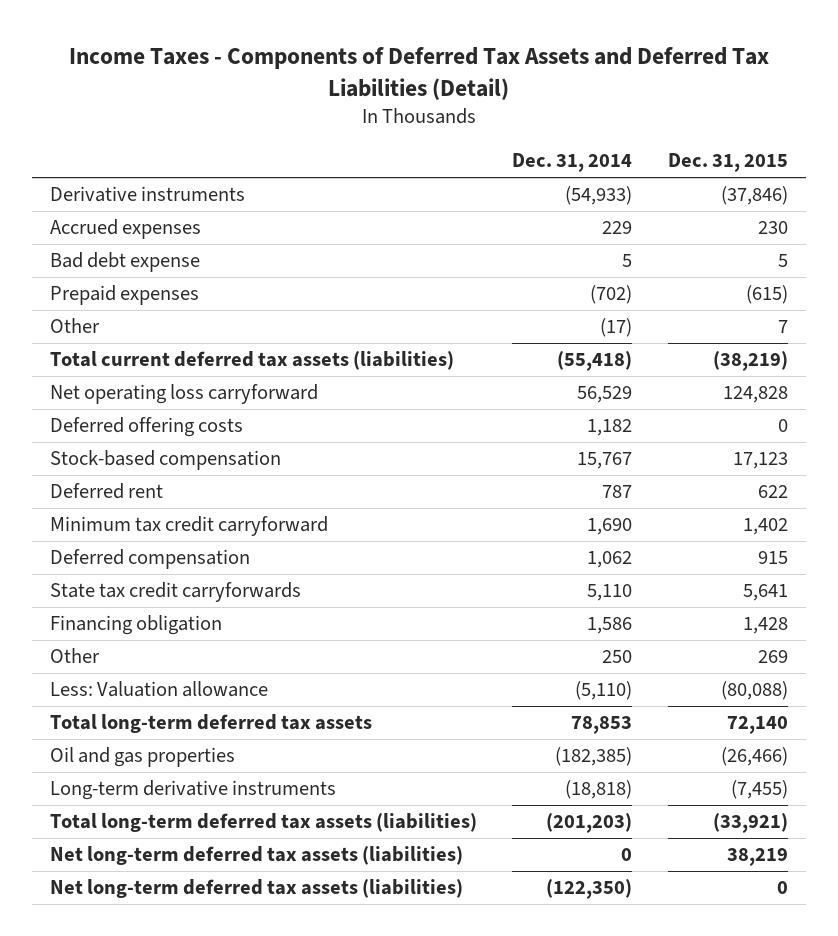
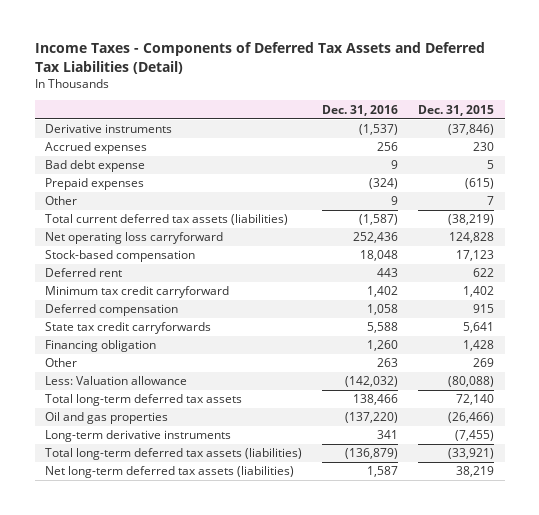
- | Dec. 31, 2014 | Dec. 31, 2015
+ | Dec. 31, 2016 | Dec. 31, 2015
- Deferred offering costs | 1,182 | 0
- Net long-term deferred tax assets (liabilities) | (122,350) | 0

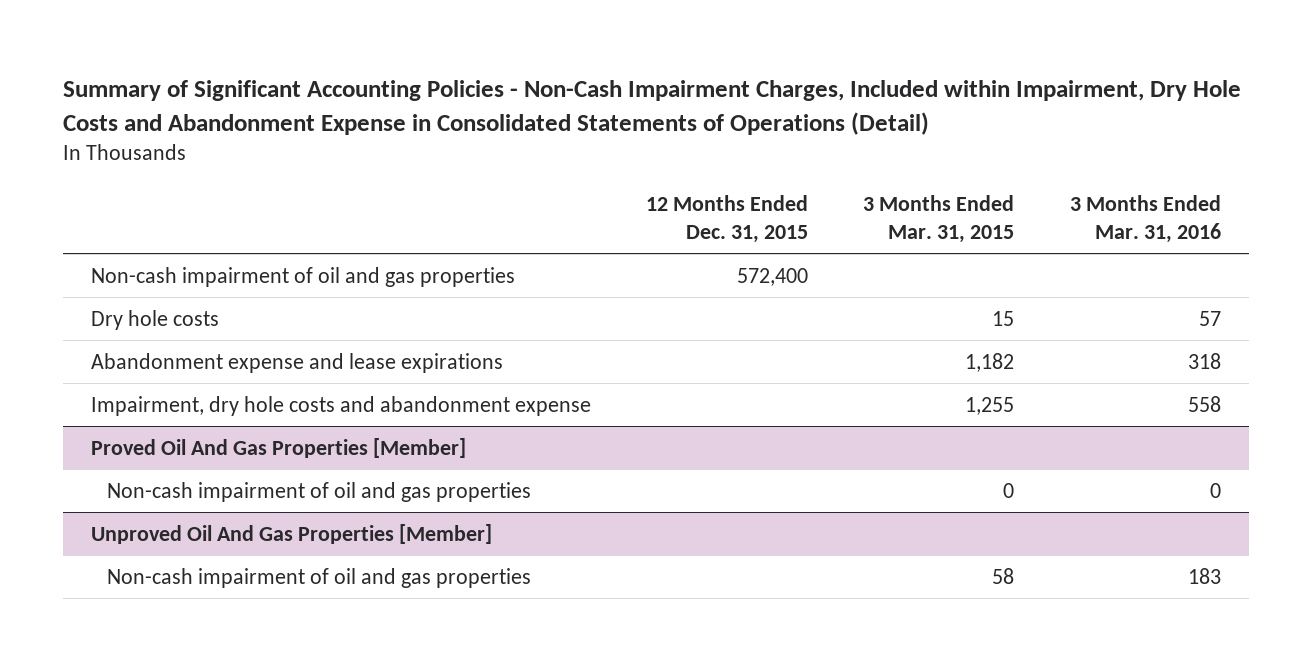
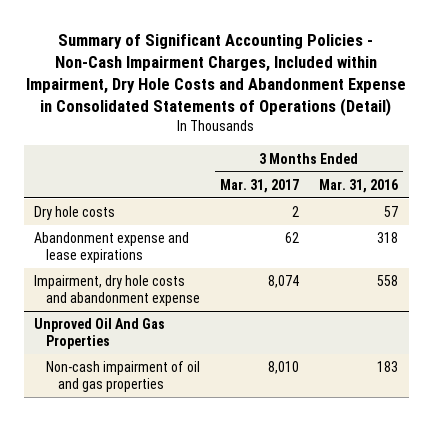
- | 12 Months Ended Dec. 31, 2015 | 3 Months Ended Mar. 31, 2015 | 3 Months Ended Mar. 31, 2016
+ | 3 Months Ended Mar. 31, 2017 | 3 Months Ended Mar. 31, 2016
- Non-cash impairment of oil and gas properties | 572,400 | |
- Proved Oil And Gas Properties [Member]
- Non-cash impairment of oil and gas properties | | 0 | 0
- Unproved Oil And Gas Properties [Member]
+ Unproved Oil And Gas Properties

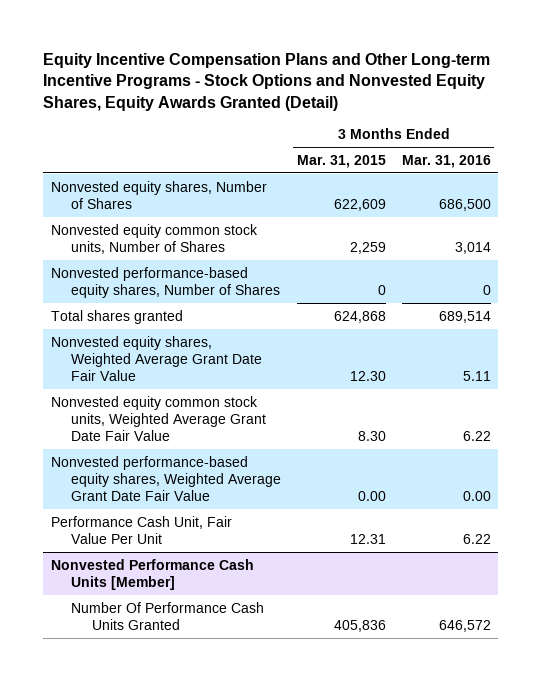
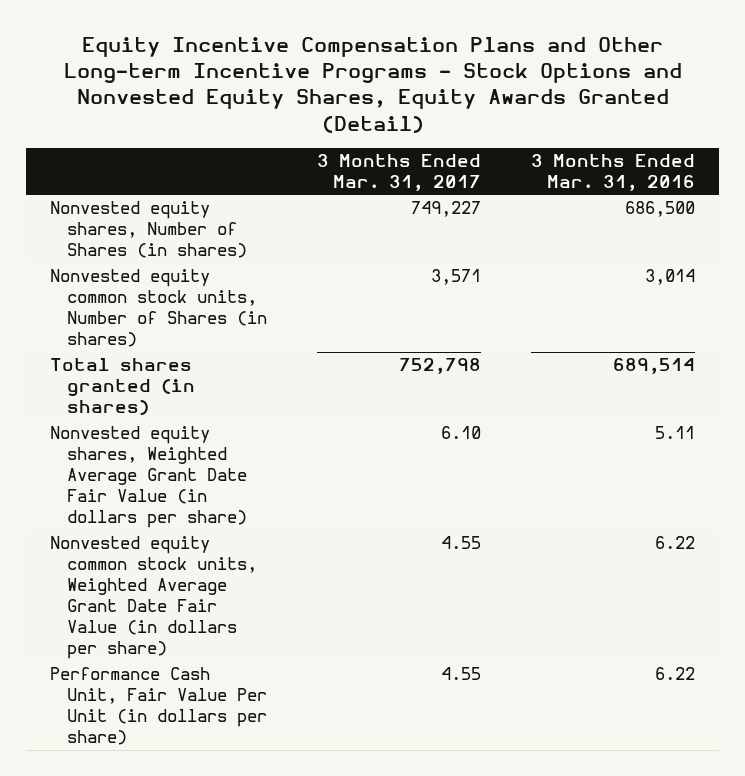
- | 3 Months Ended Mar. 31, 2015 | 3 Months Ended Mar. 31, 2016
+ | 3 Months Ended Mar. 31, 2017 | 3 Months Ended Mar. 31, 2016
- Nonvested equity shares, Number of Shares | 622,609 | 686,500
- Nonvested equity common stock units, Number of Shares | 2,259 | 3,014
- Nonvested performance-based equity shares, Number of Shares | 0 | 0
- Total shares granted | 624,868 | 689,514
- Nonvested equity shares, Weighted Average Grant Date Fair Value | 12.30 | 5.11
- Nonvested equity common stock units, Weighted Average Grant Date Fair Value | 8.30 | 6.22
- Nonvested performance-based equity shares, Weighted Average Grant Date Fair Value | 0.00 | 0.00
- Performance Cash Unit, Fair Value Per Unit | 12.31 | 6.22
- Nonvested Performance Cash Units [Member]
- Number Of Performance Cash Units Granted | 405,836 | 646,572
+ Nonvested equity shares, Number of Shares (in shares) | 749,227 | 686,500
+ Nonvested equity common stock units, Number of Shares (in shares) | 3,571 | 3,014
+ Total shares granted (in shares) | 752,798 | 689,514
+ Nonvested equity shares, Weighted Average Grant Date Fair Value (in dollars per share) | 6.10 | 5.11
+ Nonvested equity common stock units, Weighted Average Grant Date Fair Value (in dollars per share) | 4.55 | 6.22
+ Performance Cash Unit, Fair Value Per Unit (in dollars per share) | 4.55 | 6.22

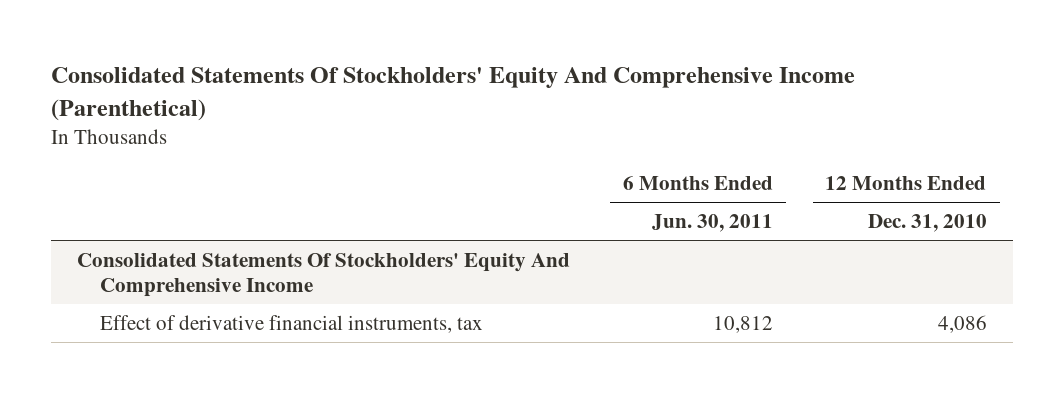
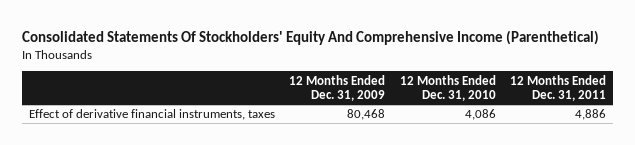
- | 6 Months Ended Jun. 30, 2011 | 12 Months Ended Dec. 31, 2010
+ | 12 Months Ended Dec. 31, 2009 | 12 Months Ended Dec. 31, 2010 | 12 Months Ended Dec. 31, 2011
- Consolidated Statements Of Stockholders' Equity And Comprehensive Income
- Effect of derivative financial instruments, tax | 10,812 | 4,086
+ Effect of derivative financial instruments, taxes | 80,468 | 4,086 | 4,886

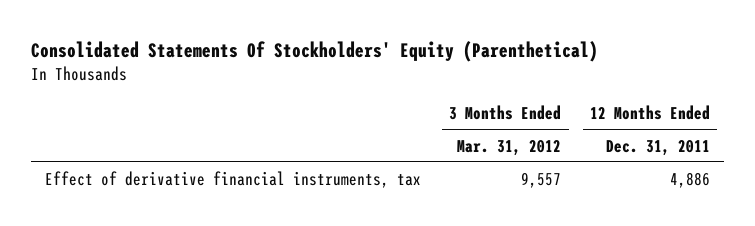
- Consolidated Statements Of Stockholders' Equity And Comprehensive Income (Parenthetical)
+ Consolidated Statements Of Stockholders' Equity (Parenthetical)
- | 12 Months Ended Dec. 31, 2009 | 12 Months Ended Dec. 31, 2010 | 12 Months Ended Dec. 31, 2011
+ | 3 Months Ended Mar. 31, 2012 | 12 Months Ended Dec. 31, 2011
- Effect of derivative financial instruments, taxes | 80,468 | 4,086 | 4,886
+ Effect of derivative financial instruments, tax | 9,557 | 4,886

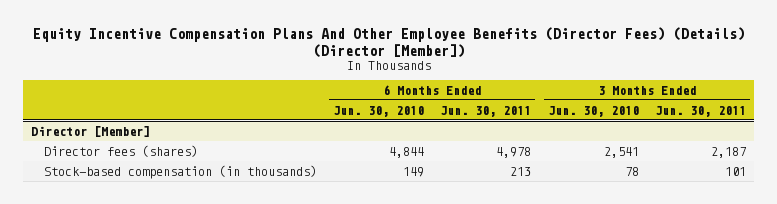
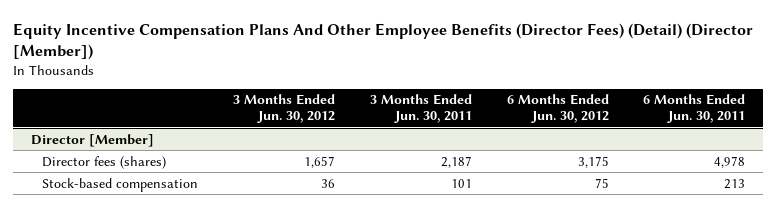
- Equity Incentive Compensation Plans And Other Employee Benefits (Director Fees) (Details) (Director [Member])
+ Equity Incentive Compensation Plans And Other Employee Benefits (Director Fees) (Detail) (Director [Member])
- | 6 Months Ended Jun. 30, 2010 | 6 Months Ended Jun. 30, 2011 | 3 Months Ended Jun. 30, 2010 | 3 Months Ended Jun. 30, 2011
+ | 3 Months Ended Jun. 30, 2012 | 3 Months Ended Jun. 30, 2011 | 6 Months Ended Jun. 30, 2012 | 6 Months Ended Jun. 30, 2011
@ Director [Member]
- Stock-based compensation (in thousands) | 149 | 213 | 78 | 101
+ Stock-based compensation | 36 | 101 | 75 | 213

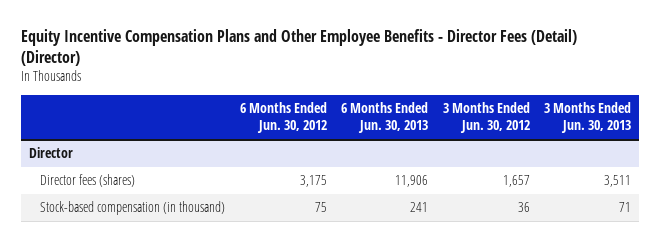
- Equity Incentive Compensation Plans And Other Employee Benefits (Director Fees) (Detail) (Director [Member])
+ Equity Incentive Compensation Plans and Other Employee Benefits - Director Fees (Detail) (Director)
- | 3 Months Ended Jun. 30, 2012 | 3 Months Ended Jun. 30, 2011 | 6 Months Ended Jun. 30, 2012 | 6 Months Ended Jun. 30, 2011
+ | 6 Months Ended Jun. 30, 2012 | 6 Months Ended Jun. 30, 2013 | 3 Months Ended Jun. 30, 2012 | 3 Months Ended Jun. 30, 2013
- Director [Member]
+ Director
- Stock-based compensation | 36 | 101 | 75 | 213
+ Stock-based compensation (in thousand) | 75 | 241 | 36 | 71

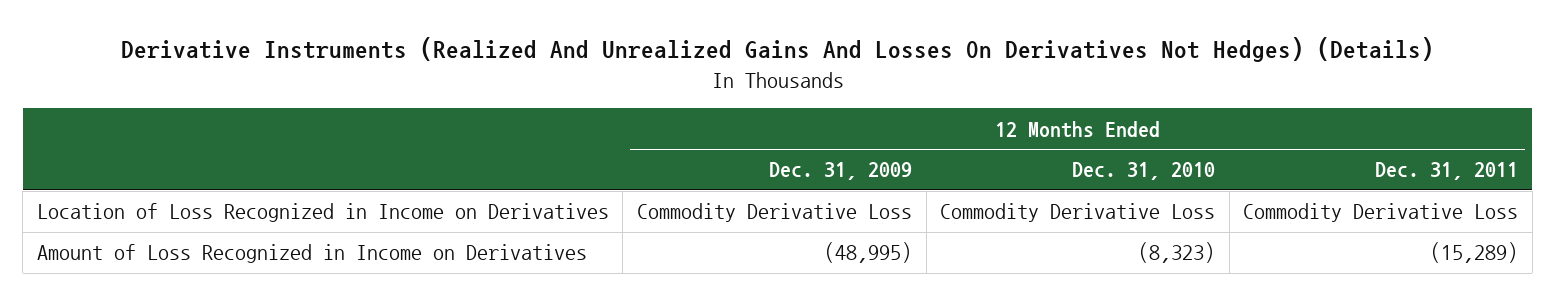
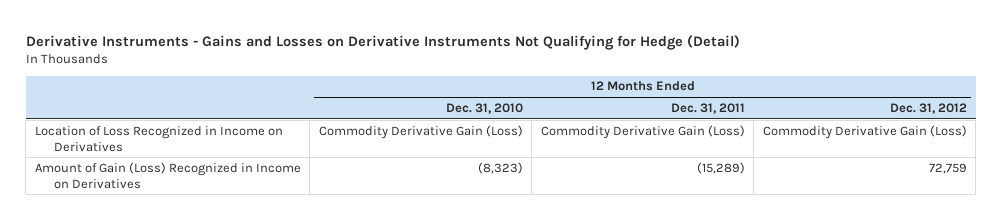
- Derivative Instruments (Realized And Unrealized Gains And Losses On Derivatives Not Hedges) (Details)
+ Derivative Instruments - Gains and Losses on Derivative Instruments Not Qualifying for Hedge (Detail)
- | 12 Months Ended Dec. 31, 2009 | 12 Months Ended Dec. 31, 2010 | 12 Months Ended Dec. 31, 2011
+ | 12 Months Ended Dec. 31, 2010 | 12 Months Ended Dec. 31, 2011 | 12 Months Ended Dec. 31, 2012
- Location of Loss Recognized in Income on Derivatives | Commodity Derivative Loss | Commodity Derivative Loss | Commodity Derivative Loss
- Amount of Loss Recognized in Income on Derivatives | (48,995) | (8,323) | (15,289)
+ Location of Loss Recognized in Income on Derivatives | Commodity Derivative Gain (Loss) | Commodity Derivative Gain (Loss) | Commodity Derivative Gain (Loss)
+ Amount of Gain (Loss) Recognized in Income on Derivatives | (8,323) | (15,289) | 72,759

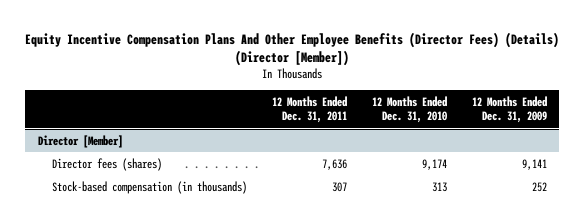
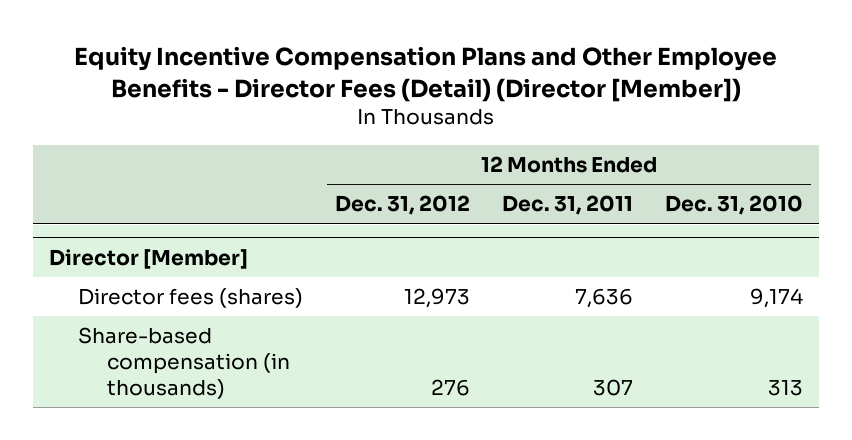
- Equity Incentive Compensation Plans And Other Employee Benefits (Director Fees) (Details) (Director [Member])
+ Equity Incentive Compensation Plans and Other Employee Benefits - Director Fees (Detail) (Director [Member])
- | 12 Months Ended Dec. 31, 2011 | 12 Months Ended Dec. 31, 2010 | 12 Months Ended Dec. 31, 2009
+ | 12 Months Ended Dec. 31, 2012 | 12 Months Ended Dec. 31, 2011 | 12 Months Ended Dec. 31, 2010
@ Director [Member]
- Stock-based compensation (in thousands) | 307 | 313 | 252
+ Share-based compensation (in thousands) | 276 | 307 | 313

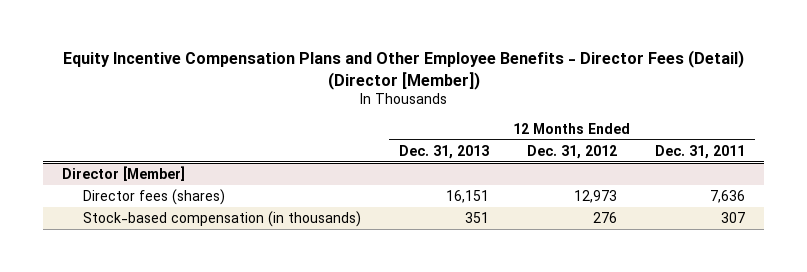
- | 12 Months Ended Dec. 31, 2012 | 12 Months Ended Dec. 31, 2011 | 12 Months Ended Dec. 31, 2010
+ | 12 Months Ended Dec. 31, 2013 | 12 Months Ended Dec. 31, 2012 | 12 Months Ended Dec. 31, 2011
@ Director [Member]
- Share-based compensation (in thousands) | 276 | 307 | 313
+ Stock-based compensation (in thousands) | 351 | 276 | 307

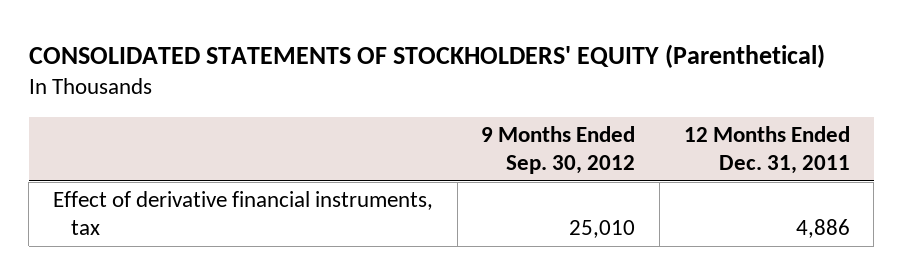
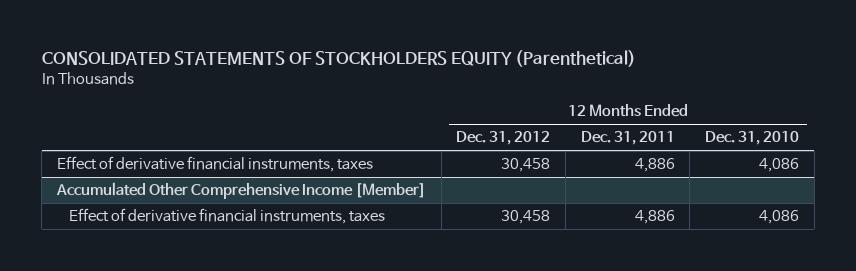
- CONSOLIDATED STATEMENTS OF STOCKHOLDERS' EQUITY (Parenthetical)
+ CONSOLIDATED STATEMENTS OF STOCKHOLDERS EQUITY (Parenthetical)
- | 9 Months Ended Sep. 30, 2012 | 12 Months Ended Dec. 31, 2011
+ | 12 Months Ended Dec. 31, 2012 | 12 Months Ended Dec. 31, 2011 | 12 Months Ended Dec. 31, 2010
- Effect of derivative financial instruments, tax | 25,010 | 4,886
+ Effect of derivative financial instruments, taxes | 30,458 | 4,886 | 4,086
+ Accumulated Other Comprehensive Income [Member]
+ Effect of derivative financial instruments, taxes | 30,458 | 4,886 | 4,086

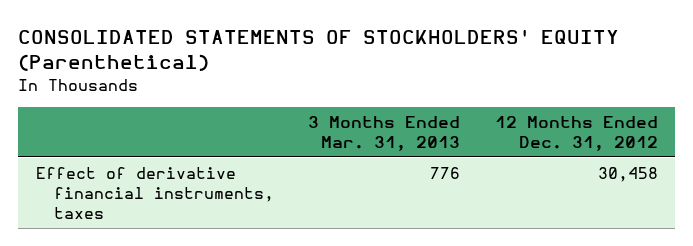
- CONSOLIDATED STATEMENTS OF STOCKHOLDERS EQUITY (Parenthetical)
+ CONSOLIDATED STATEMENTS OF STOCKHOLDERS' EQUITY (Parenthetical)
- | 12 Months Ended Dec. 31, 2012 | 12 Months Ended Dec. 31, 2011 | 12 Months Ended Dec. 31, 2010
+ | 3 Months Ended Mar. 31, 2013 | 12 Months Ended Dec. 31, 2012
- Accumulated Other Comprehensive Income [Member]
- Effect of derivative financial instruments, taxes | 30,458 | 4,886 | 4,086

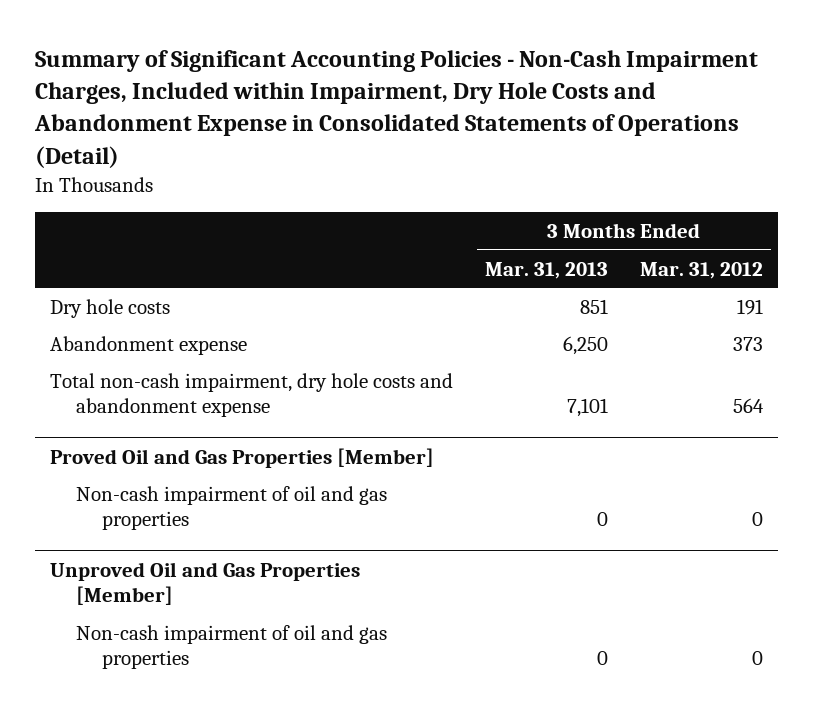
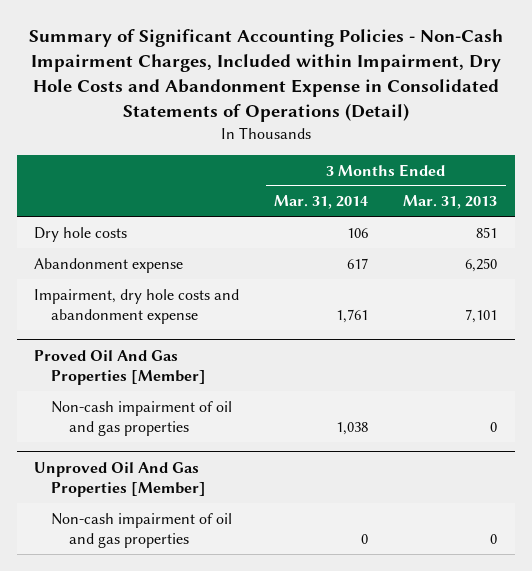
- | 3 Months Ended Mar. 31, 2013 | 3 Months Ended Mar. 31, 2012
+ | 3 Months Ended Mar. 31, 2014 | 3 Months Ended Mar. 31, 2013
- Total non-cash impairment, dry hole costs and abandonment expense | 7,101 | 564
- Proved Oil and Gas Properties [Member]
+ Impairment, dry hole costs and abandonment expense | 1,761 | 7,101
+ Proved Oil And Gas Properties [Member]
- Unproved Oil and Gas Properties [Member]
+ Unproved Oil And Gas Properties [Member]

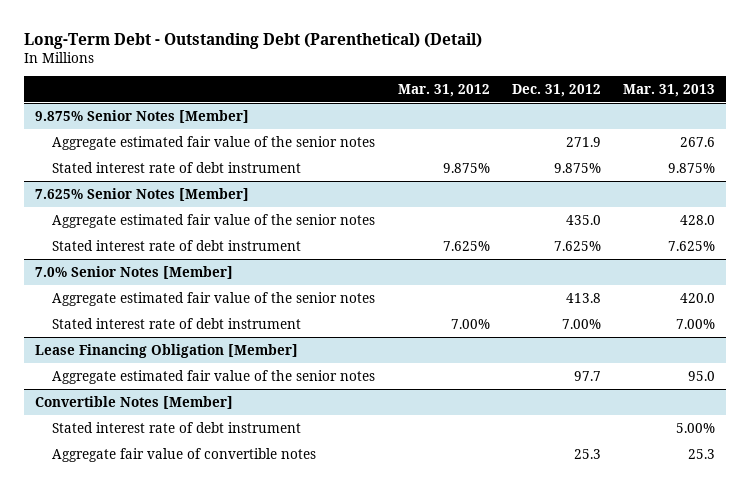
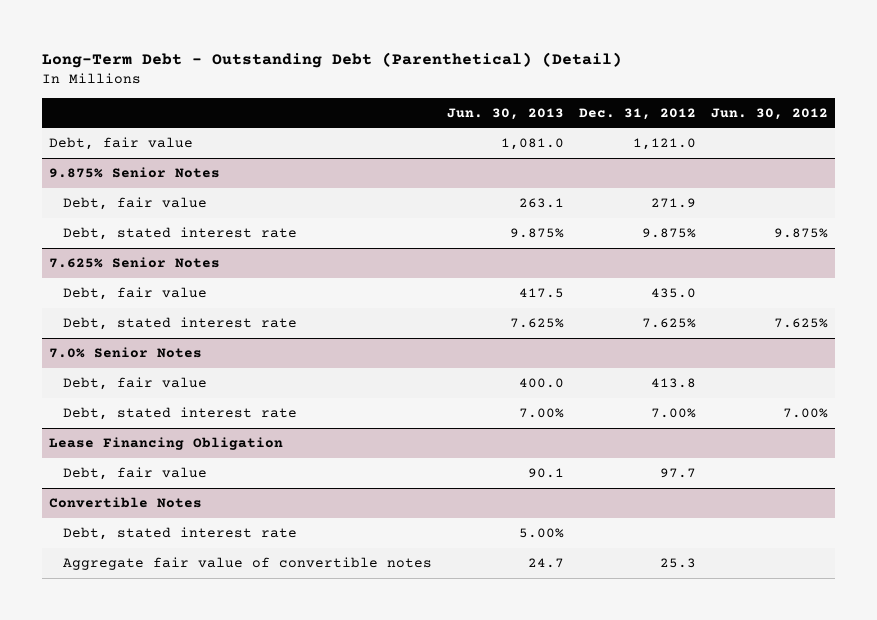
- | Mar. 31, 2012 | Dec. 31, 2012 | Mar. 31, 2013
+ | Jun. 30, 2013 | Dec. 31, 2012 | Jun. 30, 2012
- 9.875% Senior Notes [Member]
- Aggregate estimated fair value of the senior notes | | 271.9 | 267.6
- Stated interest rate of debt instrument | 9.875% | 9.875% | 9.875%
- 7.625% Senior Notes [Member]
- Aggregate estimated fair value of the senior notes | | 435.0 | 428.0
- Stated interest rate of debt instrument | 7.625% | 7.625% | 7.625%
- 7.0% Senior Notes [Member]
- Aggregate estimated fair value of the senior notes | | 413.8 | 420.0
- Stated interest rate of debt instrument | 7.00% | 7.00% | 7.00%
- Lease Financing Obligation [Member]
- Aggregate estimated fair value of the senior notes | | 97.7 | 95.0
- Convertible Notes [Member]
- Stated interest rate of debt instrument | | | 5.00%
+ Debt, fair value | 1,081.0 | 1,121.0 |
+ 9.875% Senior Notes
+ Debt, fair value | 263.1 | 271.9 |
+ Debt, stated interest rate | 9.875% | 9.875% | 9.875%
+ 7.625% Senior Notes
+ Debt, fair value | 417.5 | 435.0 |
+ Debt, stated interest rate | 7.625% | 7.625% | 7.625%
+ 7.0% Senior Notes
+ Debt, fair value | 400.0 | 413.8 |
+ Debt, stated interest rate | 7.00% | 7.00% | 7.00%
+ Lease Financing Obligation
+ Debt, fair value | 90.1 | 97.7 |
+ Convertible Notes
+ Debt, stated interest rate | 5.00% | |

